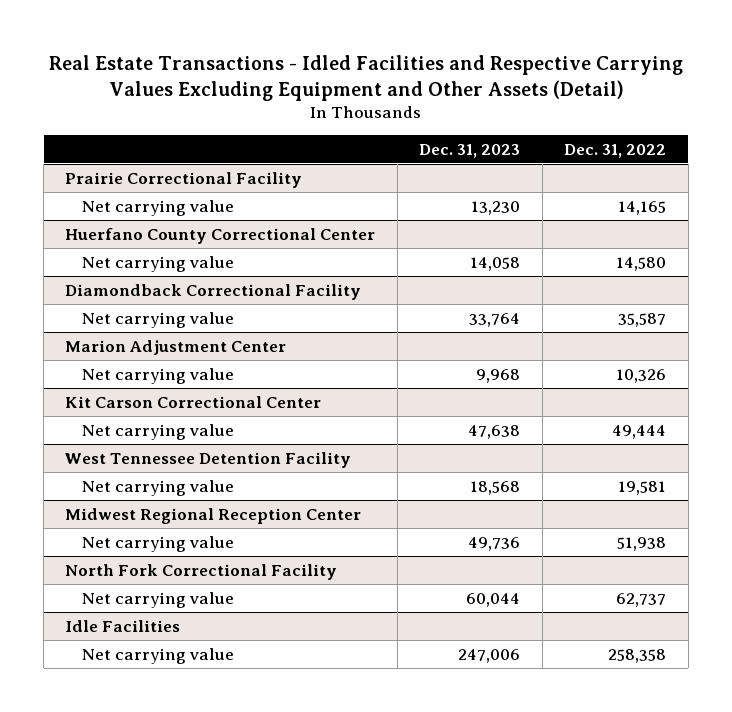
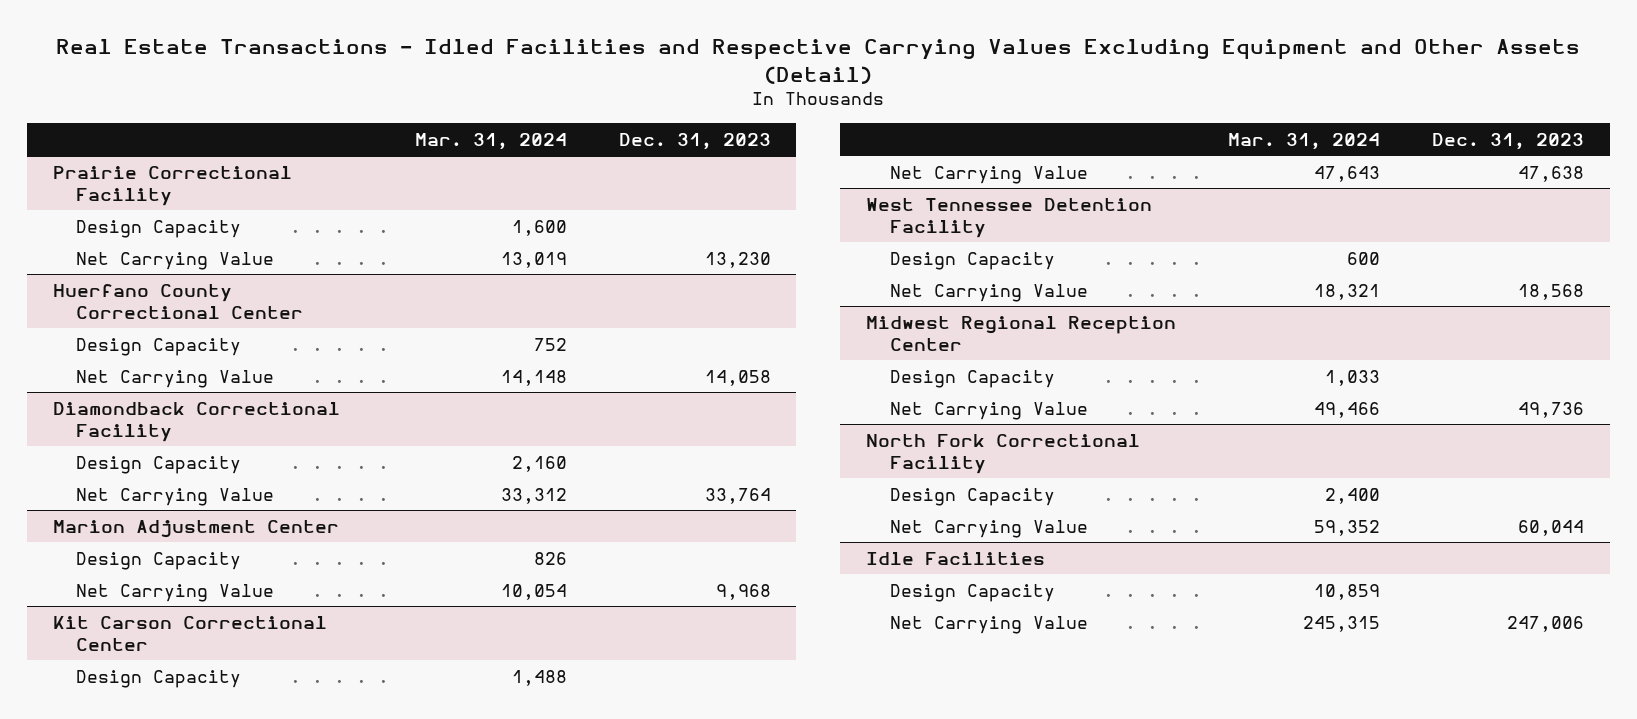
- | Dec. 31, 2023 | Dec. 31, 2022
+ | Mar. 31, 2024 | Dec. 31, 2023
@ Prairie Correctional Facility
- Net carrying value | 13,230 | 14,165
+ Design Capacity | 1,600 |
+ Net Carrying Value | 13,019 | 13,230
@ Huerfano County Correctional Center
- Net carrying value | 14,058 | 14,580
+ Design Capacity | 752 |
+ Net Carrying Value | 14,148 | 14,058
@ Diamondback Correctional Facility
- Net carrying value | 33,764 | 35,587
+ Design Capacity | 2,160 |
+ Net Carrying Value | 33,312 | 33,764
@ Marion Adjustment Center
- Net carrying value | 9,968 | 10,326
+ Design Capacity | 826 |
+ Net Carrying Value | 10,054 | 9,968
@ Kit Carson Correctional Center
- Net carrying value | 47,638 | 49,444
+ Design Capacity | 1,488 |
+ Net Carrying Value | 47,643 | 47,638
@ West Tennessee Detention Facility
- Net carrying value | 18,568 | 19,581
+ Design Capacity | 600 |
+ Net Carrying Value | 18,321 | 18,568
@ Midwest Regional Reception Center
- Net carrying value | 49,736 | 51,938
+ Design Capacity | 1,033 |
+ Net Carrying Value | 49,466 | 49,736
@ North Fork Correctional Facility
- Net carrying value | 60,044 | 62,737
+ Design Capacity | 2,400 |
+ Net Carrying Value | 59,352 | 60,044
@ Idle Facilities
- Net carrying value | 247,006 | 258,358
+ Design Capacity | 10,859 |
+ Net Carrying Value | 245,315 | 247,006

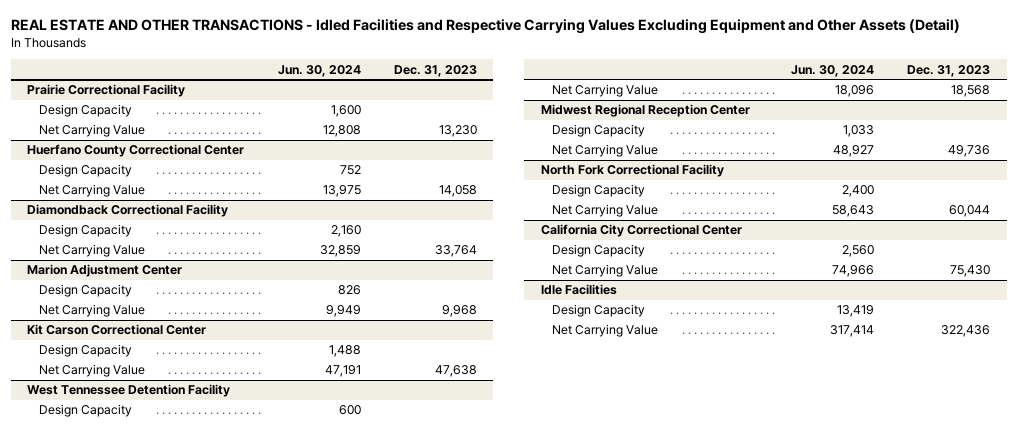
- Real Estate Transactions - Idled Facilities and Respective Carrying Values Excluding Equipment and Other Assets (Detail)
+ REAL ESTATE AND OTHER TRANSACTIONS - Idled Facilities and Respective Carrying Values Excluding Equipment and Other Assets (Detail)
- | Mar. 31, 2024 | Dec. 31, 2023
+ | Jun. 30, 2024 | Dec. 31, 2023
+ California City Correctional Center
+ Design Capacity | 2,560 |
+ Net Carrying Value | 74,966 | 75,430
@ Idle Facilities
- Net Carrying Value | 245,315 | 247,006
+ Net Carrying Value | 317,414 | 322,436

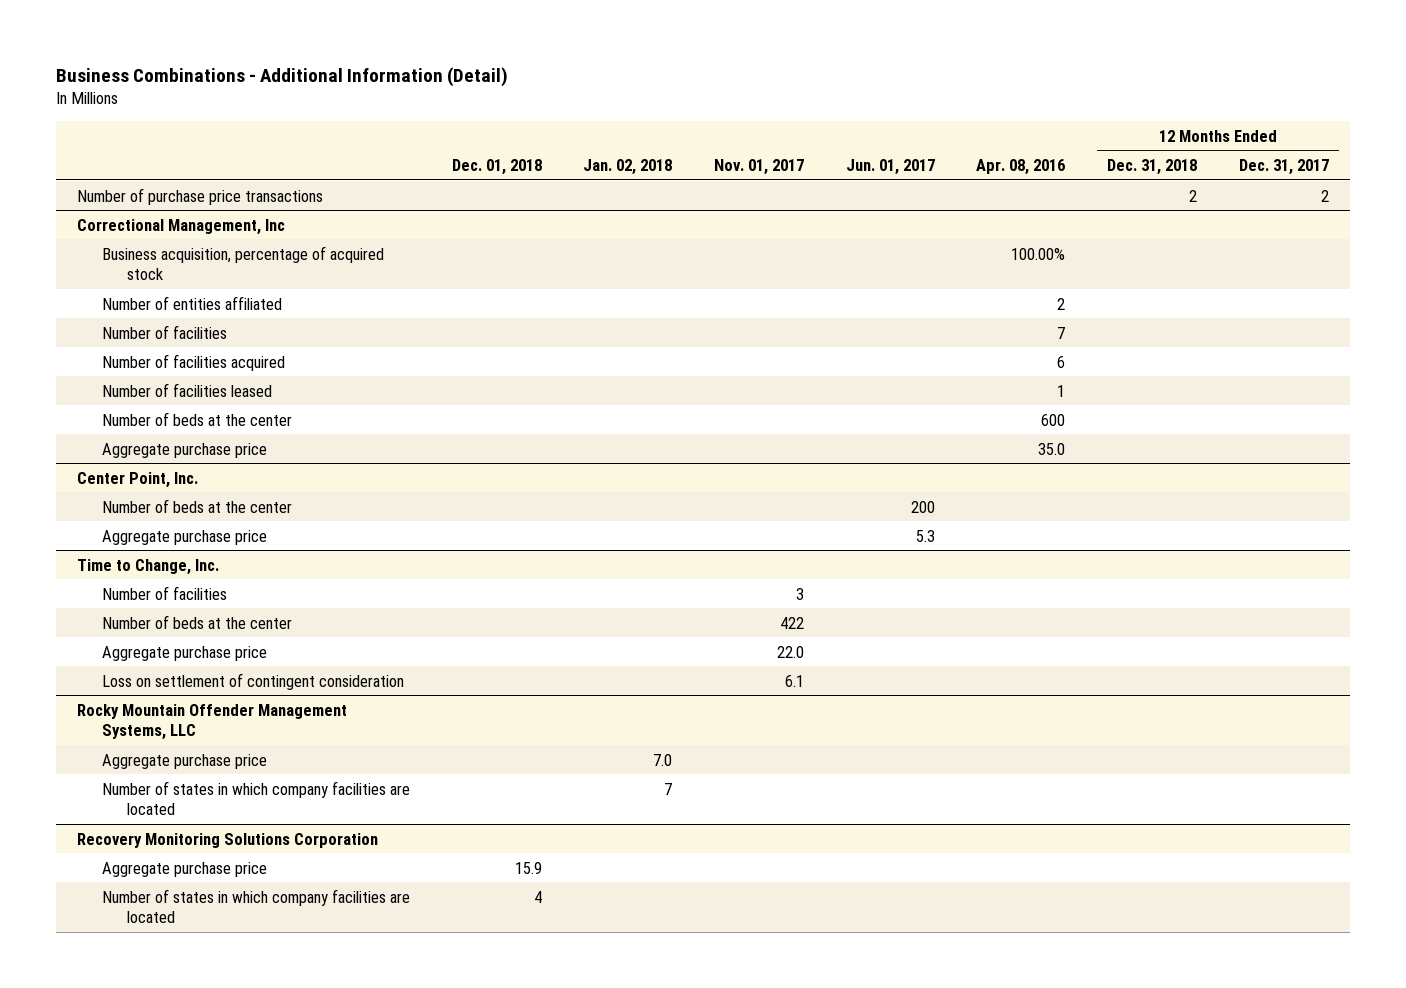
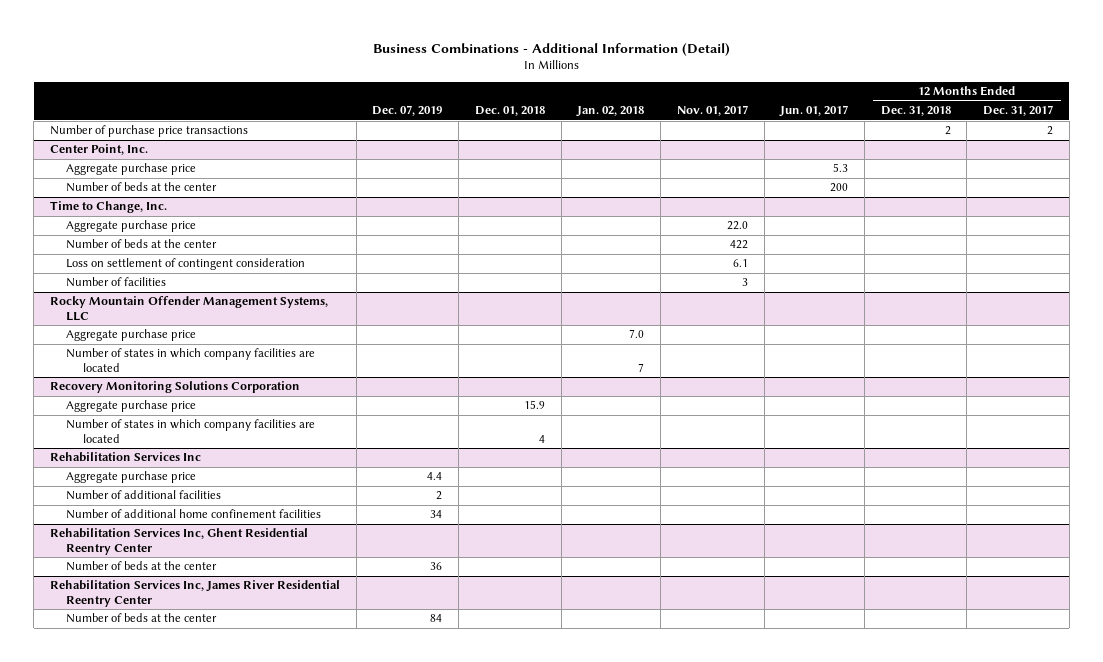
- | Dec. 01, 2018 | Jan. 02, 2018 | Nov. 01, 2017 | Jun. 01, 2017 | Apr. 08, 2016 | 12 Months Ended Dec. 31, 2018 | 12 Months Ended Dec. 31, 2017
+ | Dec. 07, 2019 | Dec. 01, 2018 | Jan. 02, 2018 | Nov. 01, 2017 | Jun. 01, 2017 | 12 Months Ended Dec. 31, 2018 | 12 Months Ended Dec. 31, 2017
- Correctional Management, Inc
- Business acquisition, percentage of acquired stock | | | | | 100.00% | |
- Number of entities affiliated | | | | | 2 | |
- Number of facilities | | | | | 7 | |
- Number of facilities acquired | | | | | 6 | |
- Number of facilities leased | | | | | 1 | |
- Number of beds at the center | | | | | 600 | |
- Aggregate purchase price | | | | | 35.0 | |
@ Center Point, Inc.
moved down: Number of beds at the center | | | | | 200 | |
@ Time to Change, Inc.
moved down: Number of beds at the center | | | | 422 | | |
moved down: Number of facilities | | | | 3 | | |
+ Rehabilitation Services Inc
+ Aggregate purchase price | 4.4 | | | | | |
+ Number of additional facilities | 2 | | | | | |
+ Number of additional home confinement facilities | 34 | | | | | |
+ Rehabilitation Services Inc, Ghent Residential Reentry Center
+ Number of beds at the center | 36 | | | | | |
+ Rehabilitation Services Inc, James River Residential Reentry Center
+ Number of beds at the center | 84 | | | | | |

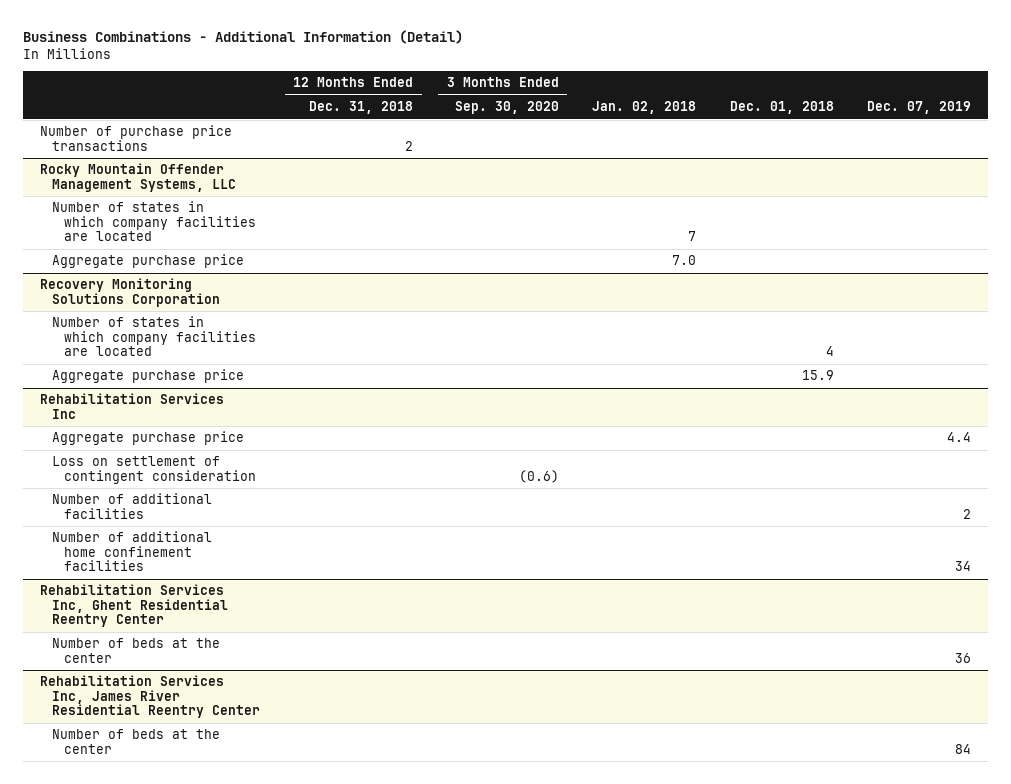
- | Dec. 07, 2019 | Dec. 01, 2018 | Jan. 02, 2018 | Nov. 01, 2017 | Jun. 01, 2017 | 12 Months Ended Dec. 31, 2018 | 12 Months Ended Dec. 31, 2017
+ | 12 Months Ended Dec. 31, 2018 | 3 Months Ended Sep. 30, 2020 | Jan. 02, 2018 | Dec. 01, 2018 | Dec. 07, 2019
- Center Point, Inc.
- Aggregate purchase price | | | | | 5.3 | |
- Number of beds at the center | | | | | 200 | |
- Time to Change, Inc.
- Aggregate purchase price | | | | 22.0 | | |
- Number of beds at the center | | | | 422 | | |
- Loss on settlement of contingent consideration | | | | 6.1 | | |
- Number of facilities | | | | 3 | | |
@ Rocky Mountain Offender Management Systems, LLC
moved down: Aggregate purchase price | | | 7.0 | |
@ Recovery Monitoring Solutions Corporation
moved down: Aggregate purchase price | | | | 15.9 |
@ Rehabilitation Services Inc
+ Loss on settlement of contingent consideration | | (0.6) | | |

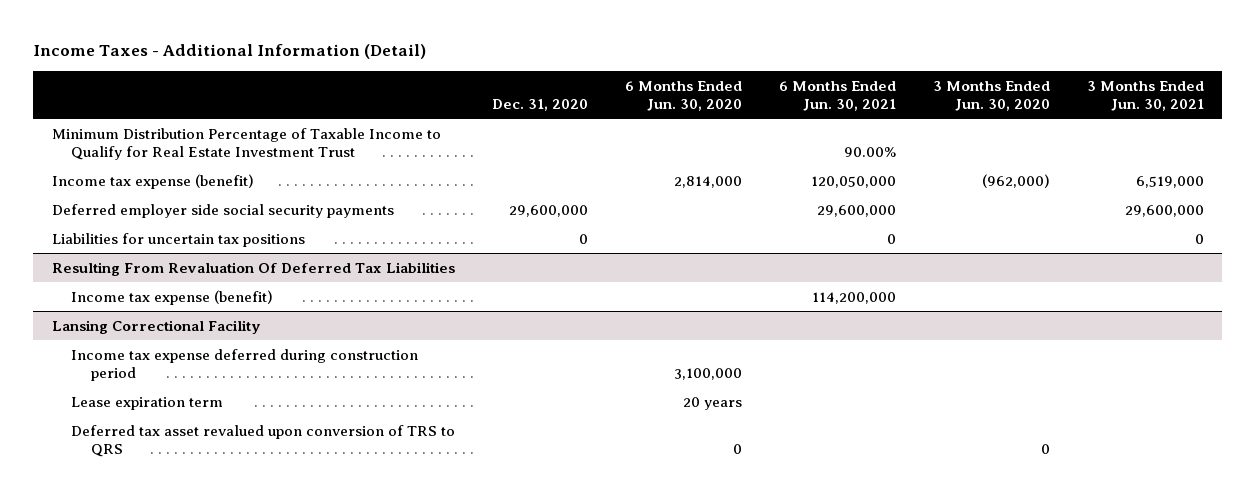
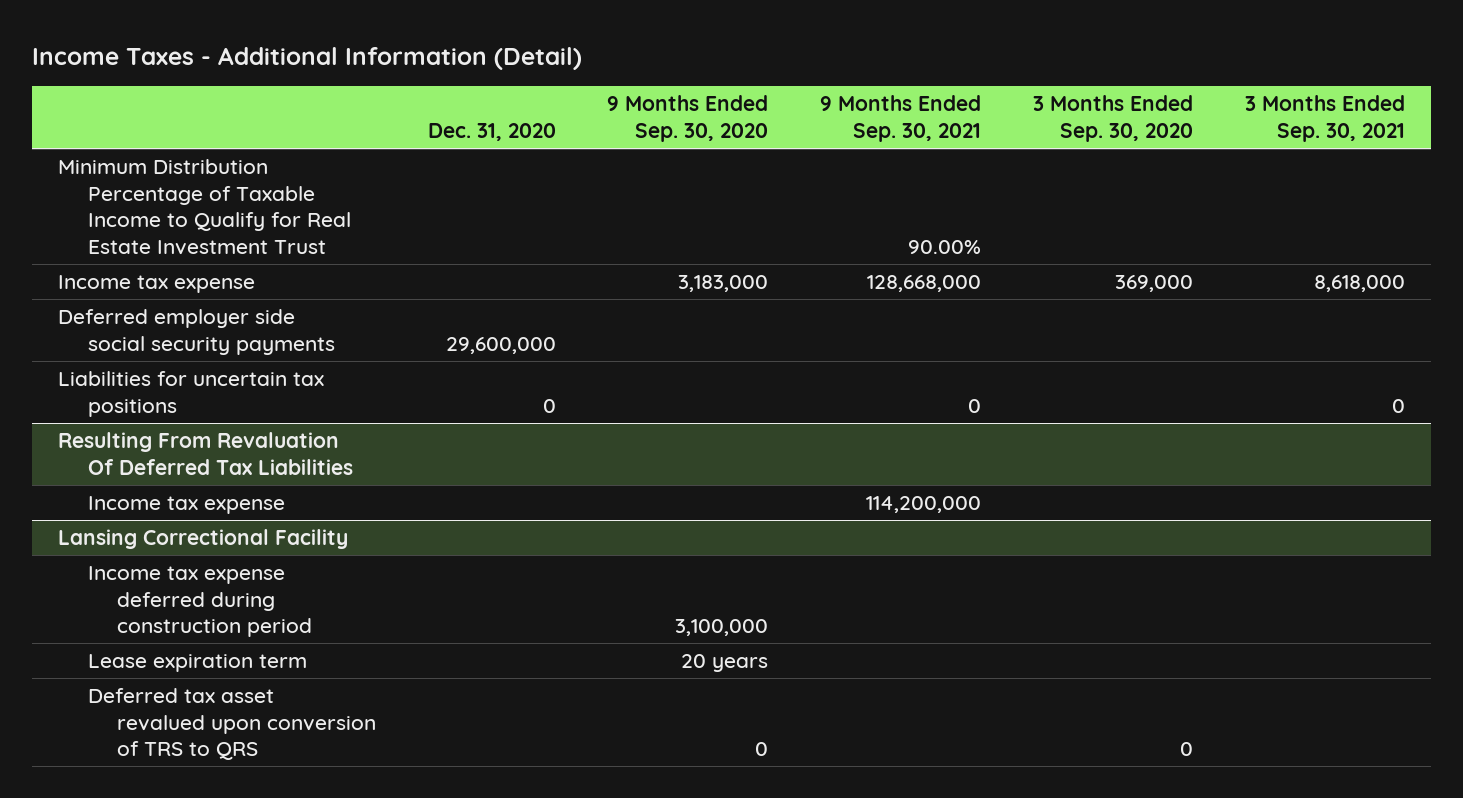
- | Dec. 31, 2020 | 6 Months Ended Jun. 30, 2020 | 6 Months Ended Jun. 30, 2021 | 3 Months Ended Jun. 30, 2020 | 3 Months Ended Jun. 30, 2021
+ | Dec. 31, 2020 | 9 Months Ended Sep. 30, 2020 | 9 Months Ended Sep. 30, 2021 | 3 Months Ended Sep. 30, 2020 | 3 Months Ended Sep. 30, 2021
- Income tax expense (benefit) | | 2,814,000 | 120,050,000 | (962,000) | 6,519,000
+ Income tax expense | | 3,183,000 | 128,668,000 | 369,000 | 8,618,000
@ Resulting From Revaluation Of Deferred Tax Liabilities
- Income tax expense (benefit) | | | 114,200,000 | |
+ Income tax expense | | | 114,200,000 | |

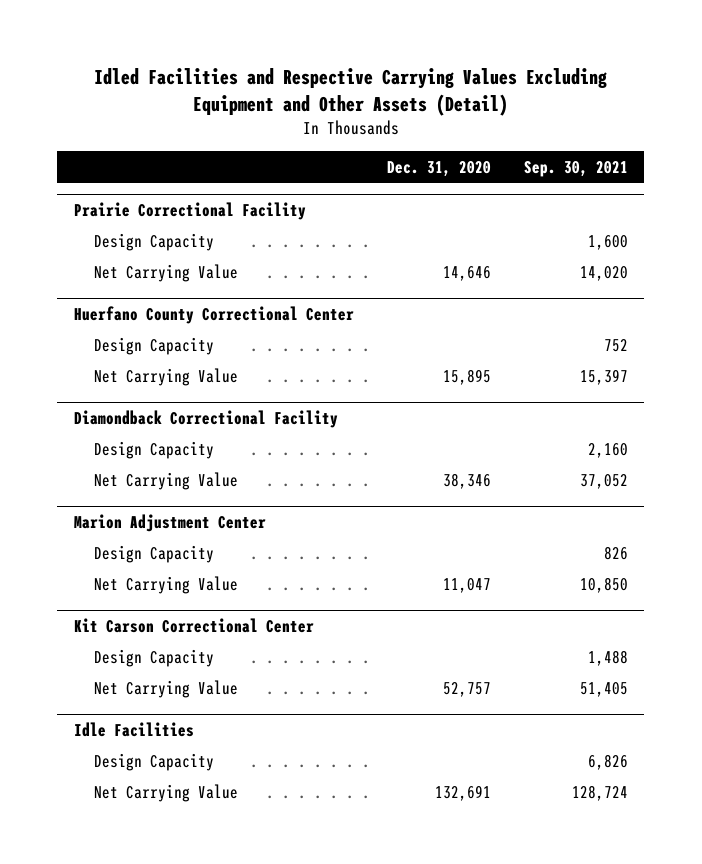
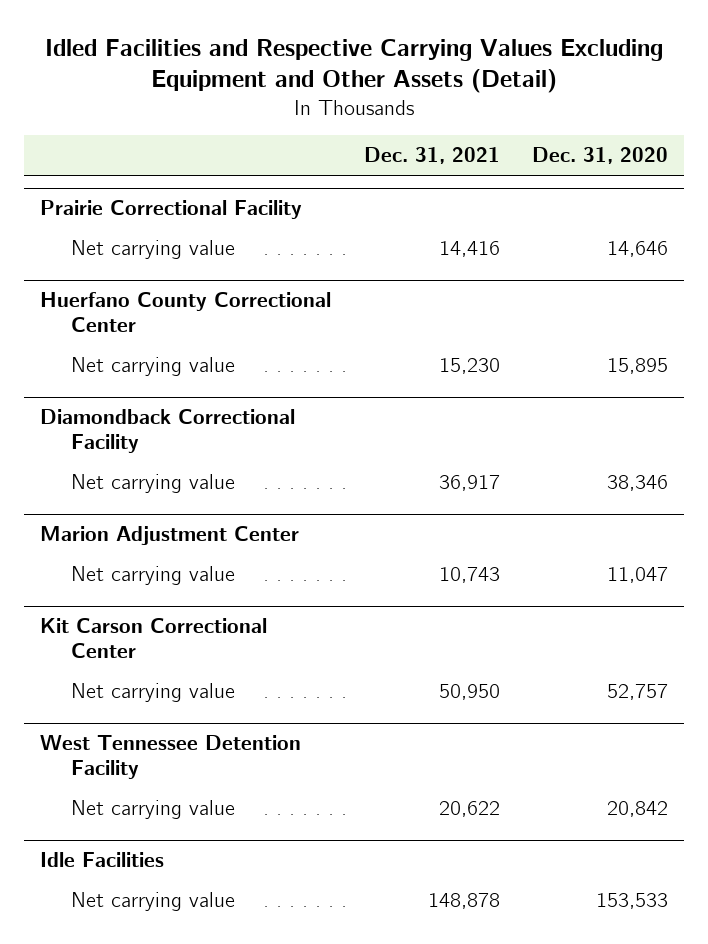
- | Dec. 31, 2020 | Sep. 30, 2021
+ | Dec. 31, 2021 | Dec. 31, 2020
@ Prairie Correctional Facility
- Design Capacity | | 1,600
- Net Carrying Value | 14,646 | 14,020
+ Net carrying value | 14,416 | 14,646
@ Huerfano County Correctional Center
- Design Capacity | | 752
- Net Carrying Value | 15,895 | 15,397
+ Net carrying value | 15,230 | 15,895
@ Diamondback Correctional Facility
- Design Capacity | | 2,160
- Net Carrying Value | 38,346 | 37,052
+ Net carrying value | 36,917 | 38,346
@ Marion Adjustment Center
- Design Capacity | | 826
- Net Carrying Value | 11,047 | 10,850
+ Net carrying value | 10,743 | 11,047
@ Kit Carson Correctional Center
- Design Capacity | | 1,488
- Net Carrying Value | 52,757 | 51,405
+ Net carrying value | 50,950 | 52,757
+ West Tennessee Detention Facility
+ Net carrying value | 20,622 | 20,842
@ Idle Facilities
- Design Capacity | | 6,826
- Net Carrying Value | 132,691 | 128,724
+ Net carrying value | 148,878 | 153,533

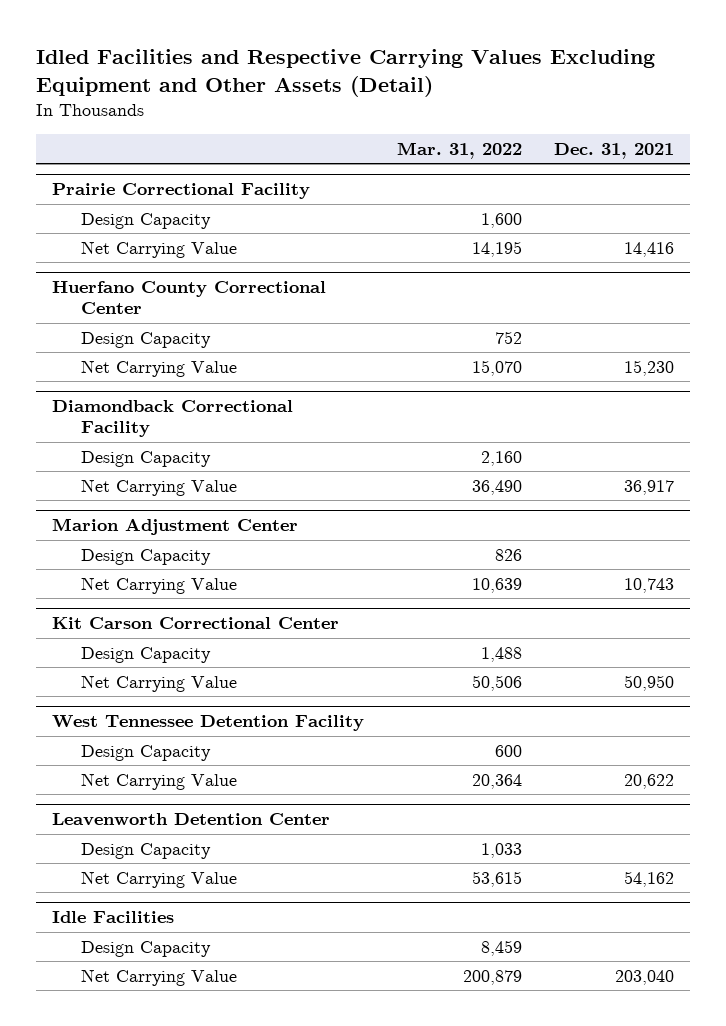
- | Dec. 31, 2021 | Dec. 31, 2020
+ | Mar. 31, 2022 | Dec. 31, 2021
@ Prairie Correctional Facility
- Net carrying value | 14,416 | 14,646
+ Design Capacity | 1,600 |
+ Net Carrying Value | 14,195 | 14,416
@ Huerfano County Correctional Center
- Net carrying value | 15,230 | 15,895
+ Design Capacity | 752 |
+ Net Carrying Value | 15,070 | 15,230
@ Diamondback Correctional Facility
- Net carrying value | 36,917 | 38,346
+ Design Capacity | 2,160 |
+ Net Carrying Value | 36,490 | 36,917
@ Marion Adjustment Center
- Net carrying value | 10,743 | 11,047
+ Design Capacity | 826 |
+ Net Carrying Value | 10,639 | 10,743
@ Kit Carson Correctional Center
- Net carrying value | 50,950 | 52,757
+ Design Capacity | 1,488 |
+ Net Carrying Value | 50,506 | 50,950
@ West Tennessee Detention Facility
- Net carrying value | 20,622 | 20,842
+ Design Capacity | 600 |
+ Net Carrying Value | 20,364 | 20,622
+ Leavenworth Detention Center
+ Design Capacity | 1,033 |
+ Net Carrying Value | 53,615 | 54,162
@ Idle Facilities
- Net carrying value | 148,878 | 153,533
+ Design Capacity | 8,459 |
+ Net Carrying Value | 200,879 | 203,040

